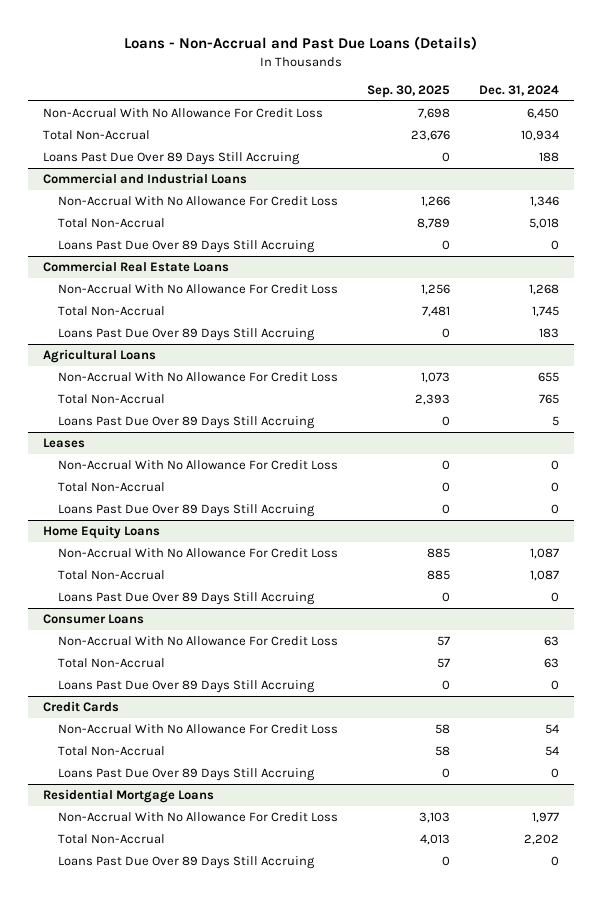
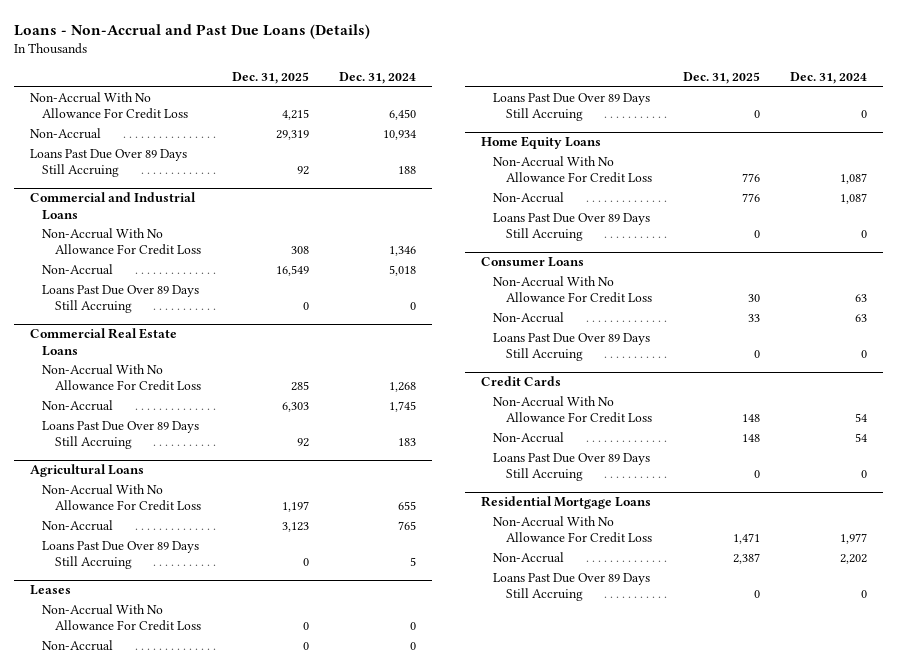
- | Sep. 30, 2025 | Dec. 31, 2024
+ | Dec. 31, 2025 | Dec. 31, 2024
- Total Non-Accrual | 23,676 | 10,934
+ Non-Accrual | 29,319 | 10,934
@ Commercial and Industrial Loans
- Total Non-Accrual | 8,789 | 5,018
+ Non-Accrual | 16,549 | 5,018
@ Commercial Real Estate Loans
- Total Non-Accrual | 7,481 | 1,745
+ Non-Accrual | 6,303 | 1,745
@ Agricultural Loans
- Total Non-Accrual | 2,393 | 765
+ Non-Accrual | 3,123 | 765
@ Leases
- Total Non-Accrual | 0 | 0
+ Non-Accrual | 0 | 0
@ Home Equity Loans
- Total Non-Accrual | 885 | 1,087
+ Non-Accrual | 776 | 1,087
@ Consumer Loans
- Total Non-Accrual | 57 | 63
+ Non-Accrual | 33 | 63
@ Credit Cards
- Total Non-Accrual | 58 | 54
+ Non-Accrual | 148 | 54
@ Residential Mortgage Loans
- Total Non-Accrual | 4,013 | 2,202
+ Non-Accrual | 2,387 | 2,202

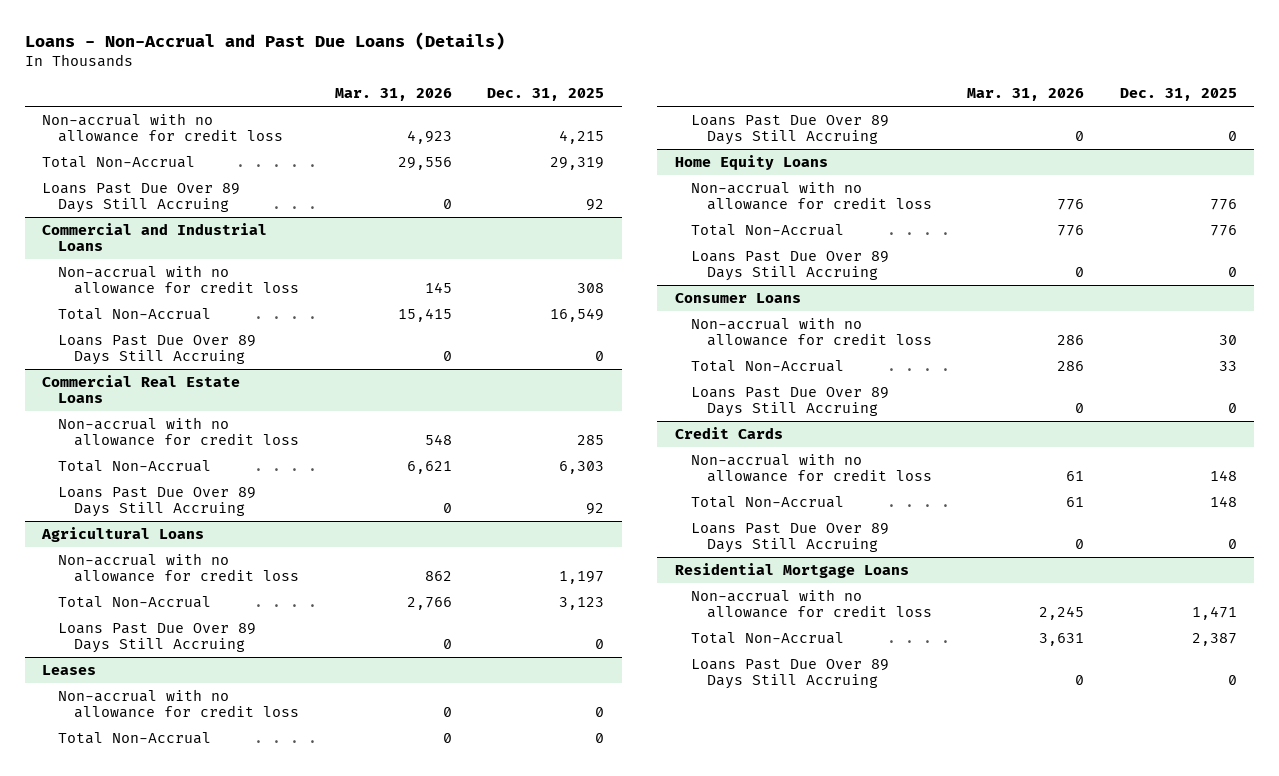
- | Dec. 31, 2025 | Dec. 31, 2024
+ | Mar. 31, 2026 | Dec. 31, 2025
- Non-Accrual With No Allowance For Credit Loss | 4,215 | 6,450
- Non-Accrual | 29,319 | 10,934
+ Non-accrual with no allowance for credit loss | 4,923 | 4,215
+ Total Non-Accrual | 29,556 | 29,319
@ Commercial and Industrial Loans
- Non-Accrual With No Allowance For Credit Loss | 308 | 1,346
- Non-Accrual | 16,549 | 5,018
+ Non-accrual with no allowance for credit loss | 145 | 308
+ Total Non-Accrual | 15,415 | 16,549
@ Commercial Real Estate Loans
- Non-Accrual With No Allowance For Credit Loss | 285 | 1,268
- Non-Accrual | 6,303 | 1,745
+ Non-accrual with no allowance for credit loss | 548 | 285
+ Total Non-Accrual | 6,621 | 6,303
@ Agricultural Loans
- Non-Accrual With No Allowance For Credit Loss | 1,197 | 655
- Non-Accrual | 3,123 | 765
+ Non-accrual with no allowance for credit loss | 862 | 1,197
+ Total Non-Accrual | 2,766 | 3,123
@ Leases
- Non-Accrual With No Allowance For Credit Loss | 0 | 0
- Non-Accrual | 0 | 0
+ Non-accrual with no allowance for credit loss | 0 | 0
+ Total Non-Accrual | 0 | 0
@ Home Equity Loans
- Non-Accrual With No Allowance For Credit Loss | 776 | 1,087
- Non-Accrual | 776 | 1,087
+ Non-accrual with no allowance for credit loss | 776 | 776
+ Total Non-Accrual | 776 | 776
@ Consumer Loans
- Non-Accrual With No Allowance For Credit Loss | 30 | 63
- Non-Accrual | 33 | 63
+ Non-accrual with no allowance for credit loss | 286 | 30
+ Total Non-Accrual | 286 | 33
@ Credit Cards
- Non-Accrual With No Allowance For Credit Loss | 148 | 54
- Non-Accrual | 148 | 54
+ Non-accrual with no allowance for credit loss | 61 | 148
+ Total Non-Accrual | 61 | 148
@ Residential Mortgage Loans
- Non-Accrual With No Allowance For Credit Loss | 1,471 | 1,977
- Non-Accrual | 2,387 | 2,202
+ Non-accrual with no allowance for credit loss | 2,245 | 1,471
+ Total Non-Accrual | 3,631 | 2,387

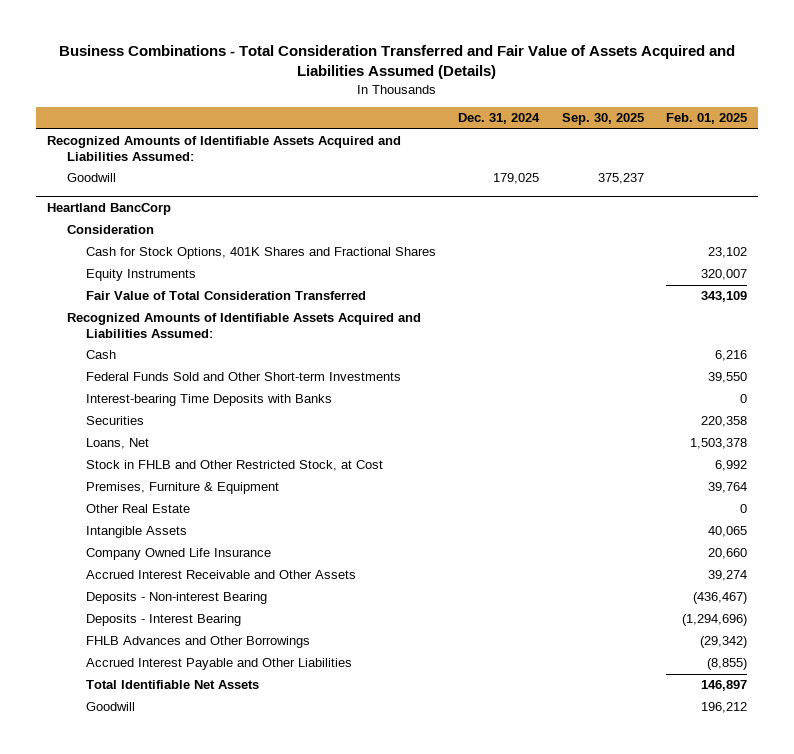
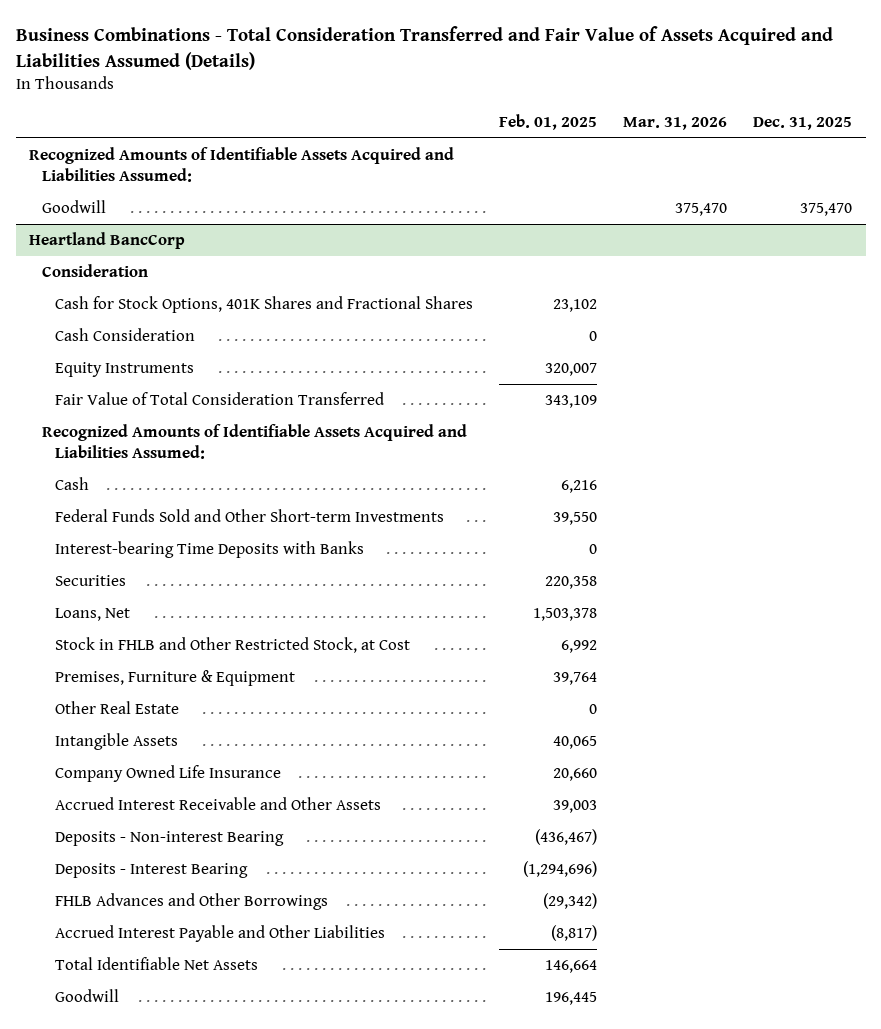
- | Dec. 31, 2024 | Sep. 30, 2025 | Feb. 01, 2025
+ | Feb. 01, 2025 | Mar. 31, 2026 | Dec. 31, 2025
@ Heartland BancCorp
+ Cash Consideration | 0 | |
- Accrued Interest Receivable and Other Assets | | | 39,274
+ Accrued Interest Receivable and Other Assets | 39,003 | |
- Accrued Interest Payable and Other Liabilities | | | (8,855)
- Total Identifiable Net Assets | | | 146,897
- Goodwill | | | 196,212
+ Accrued Interest Payable and Other Liabilities | (8,817) | |
+ Total Identifiable Net Assets | 146,664 | |
+ Goodwill | 196,445 | |

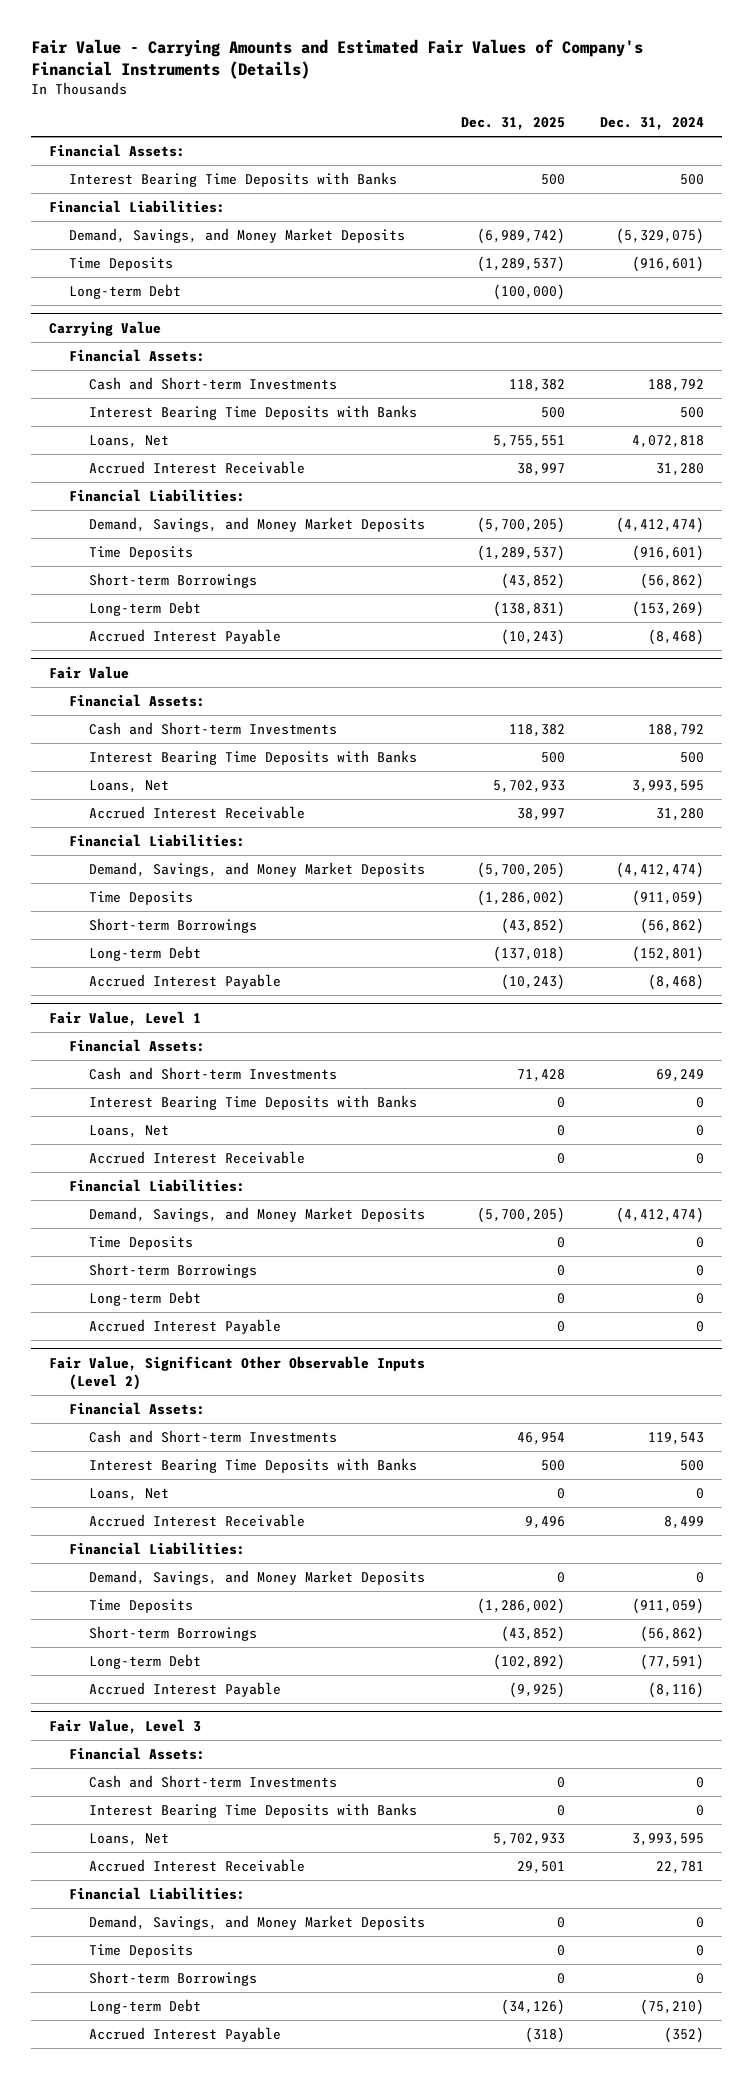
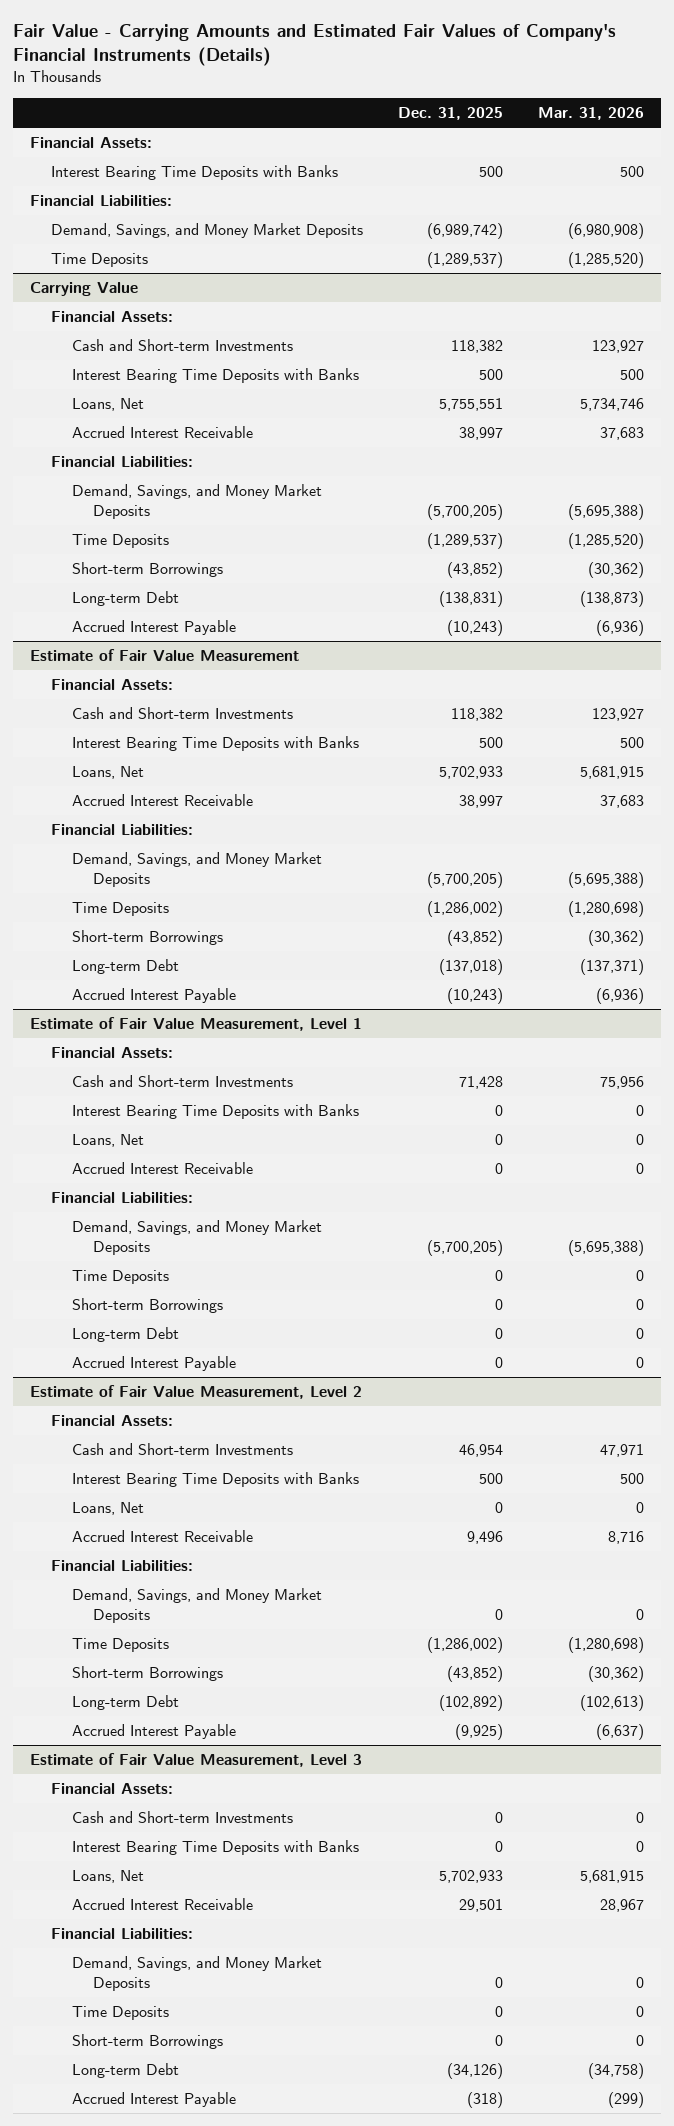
- | Dec. 31, 2025 | Dec. 31, 2024
+ | Dec. 31, 2025 | Mar. 31, 2026
- Long-term Debt | (100,000) |
- Fair Value
+ Estimate of Fair Value Measurement
- Fair Value, Level 1
+ Estimate of Fair Value Measurement, Level 1
- Fair Value, Significant Other Observable Inputs (Level 2)
+ Estimate of Fair Value Measurement, Level 2
- Fair Value, Level 3
+ Estimate of Fair Value Measurement, Level 3

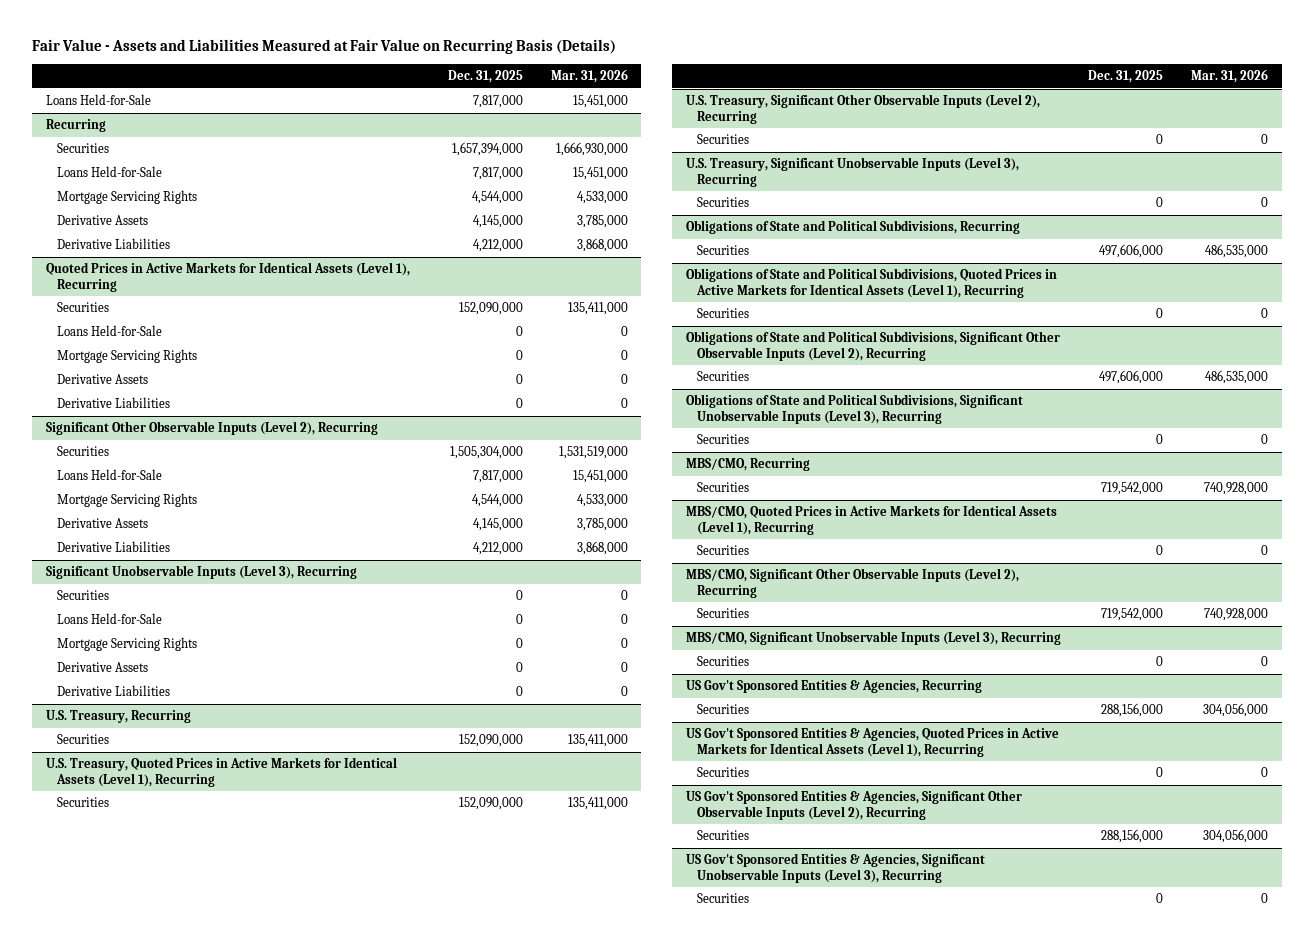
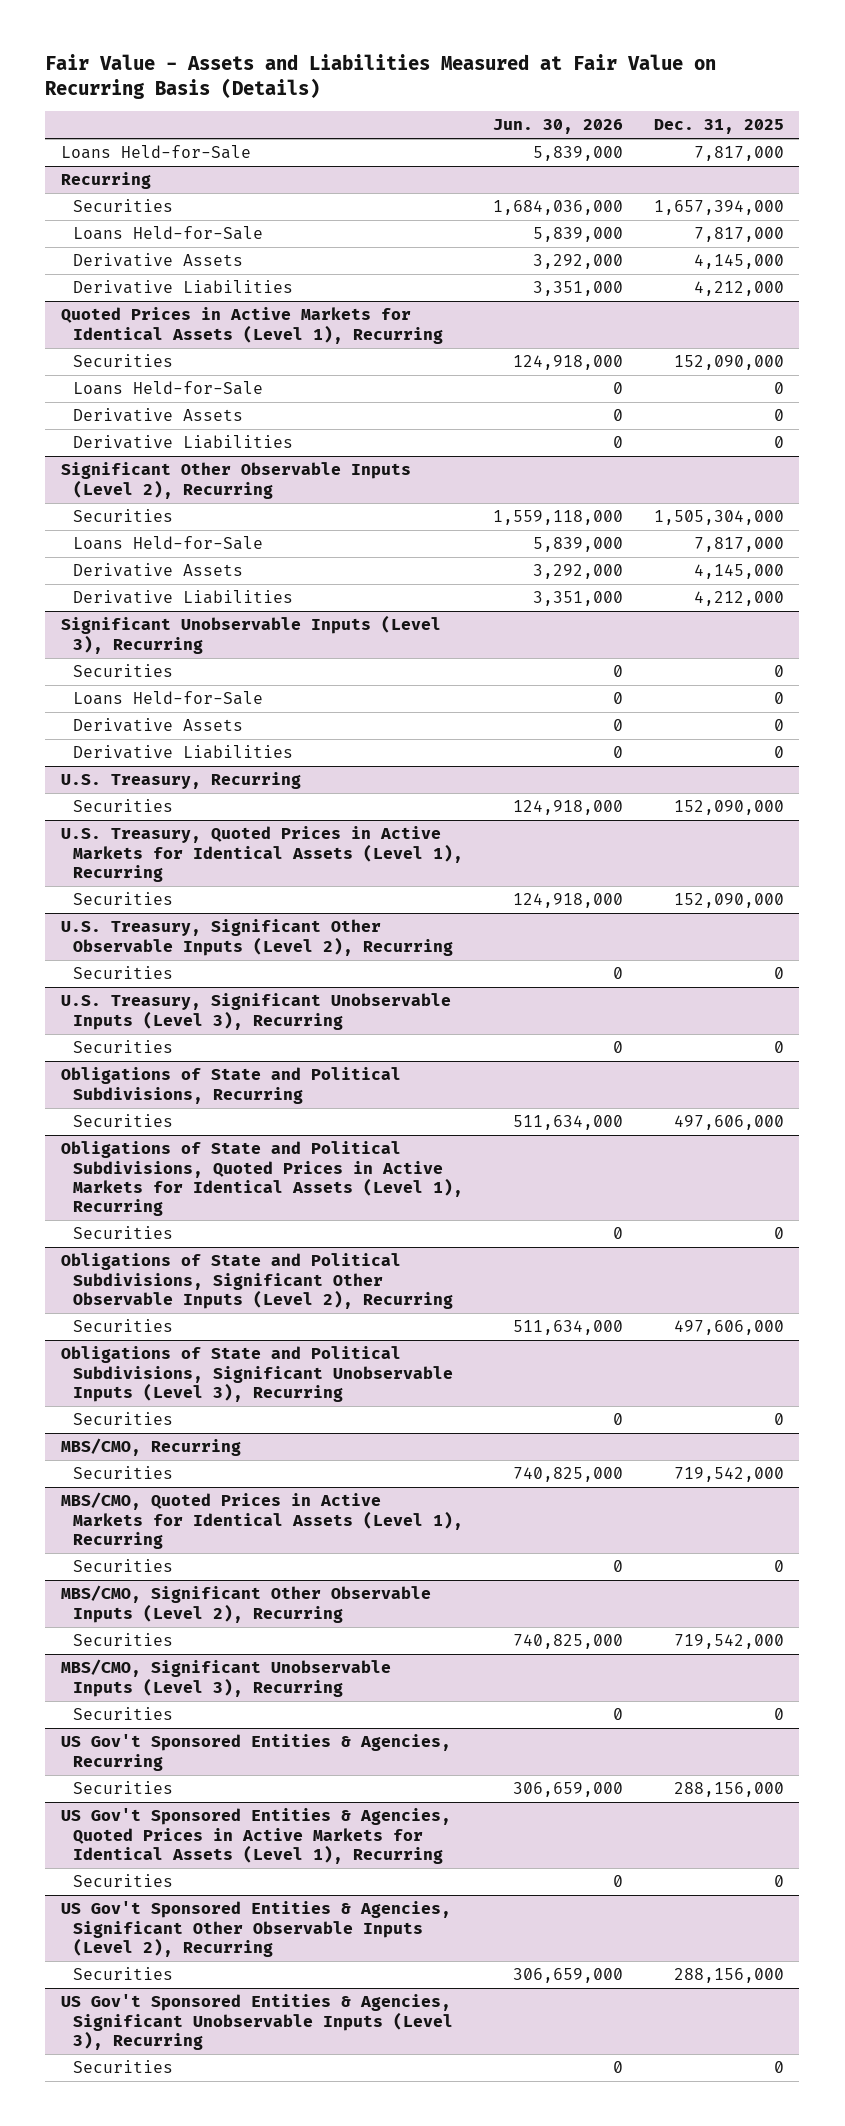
- | Dec. 31, 2025 | Mar. 31, 2026
+ | Jun. 30, 2026 | Dec. 31, 2025
@ Recurring
- Mortgage Servicing Rights | 4,544,000 | 4,533,000
@ Quoted Prices in Active Markets for Identical Assets (Level 1), Recurring
- Mortgage Servicing Rights | 0 | 0
@ Significant Other Observable Inputs (Level 2), Recurring
- Mortgage Servicing Rights | 4,544,000 | 4,533,000
@ Significant Unobservable Inputs (Level 3), Recurring
- Mortgage Servicing Rights | 0 | 0

